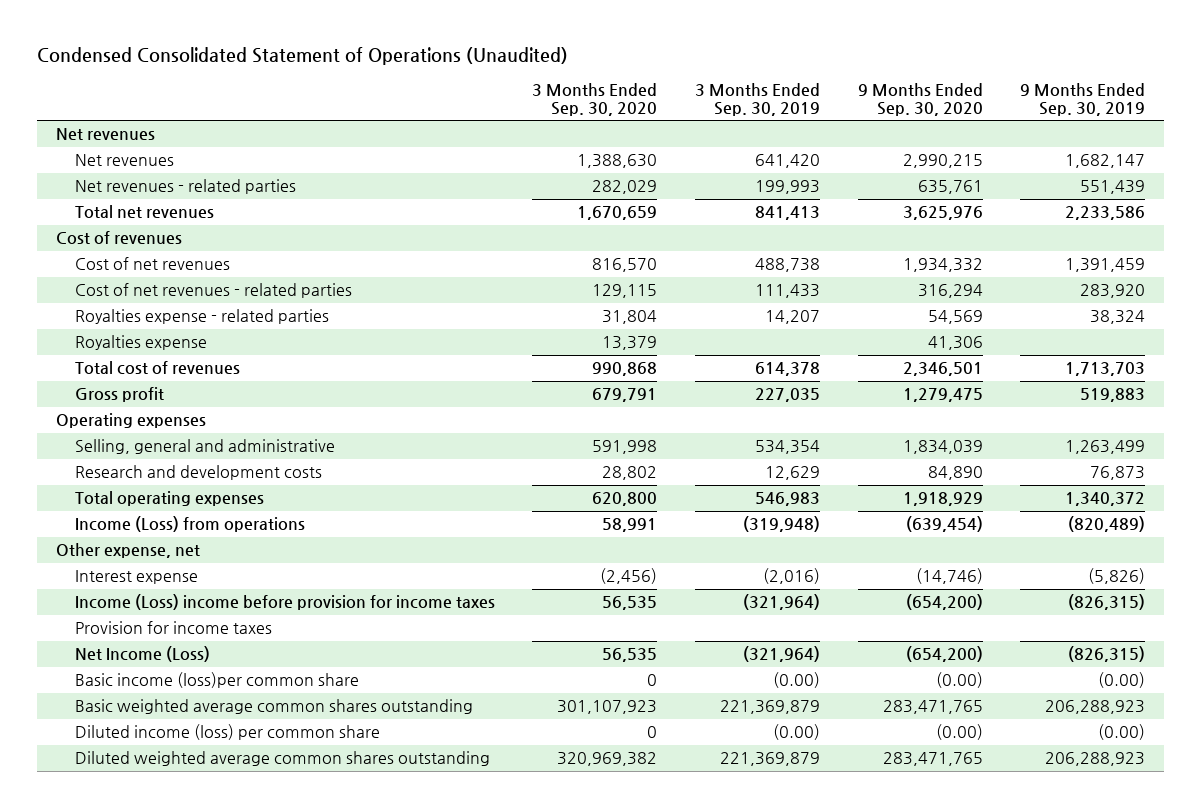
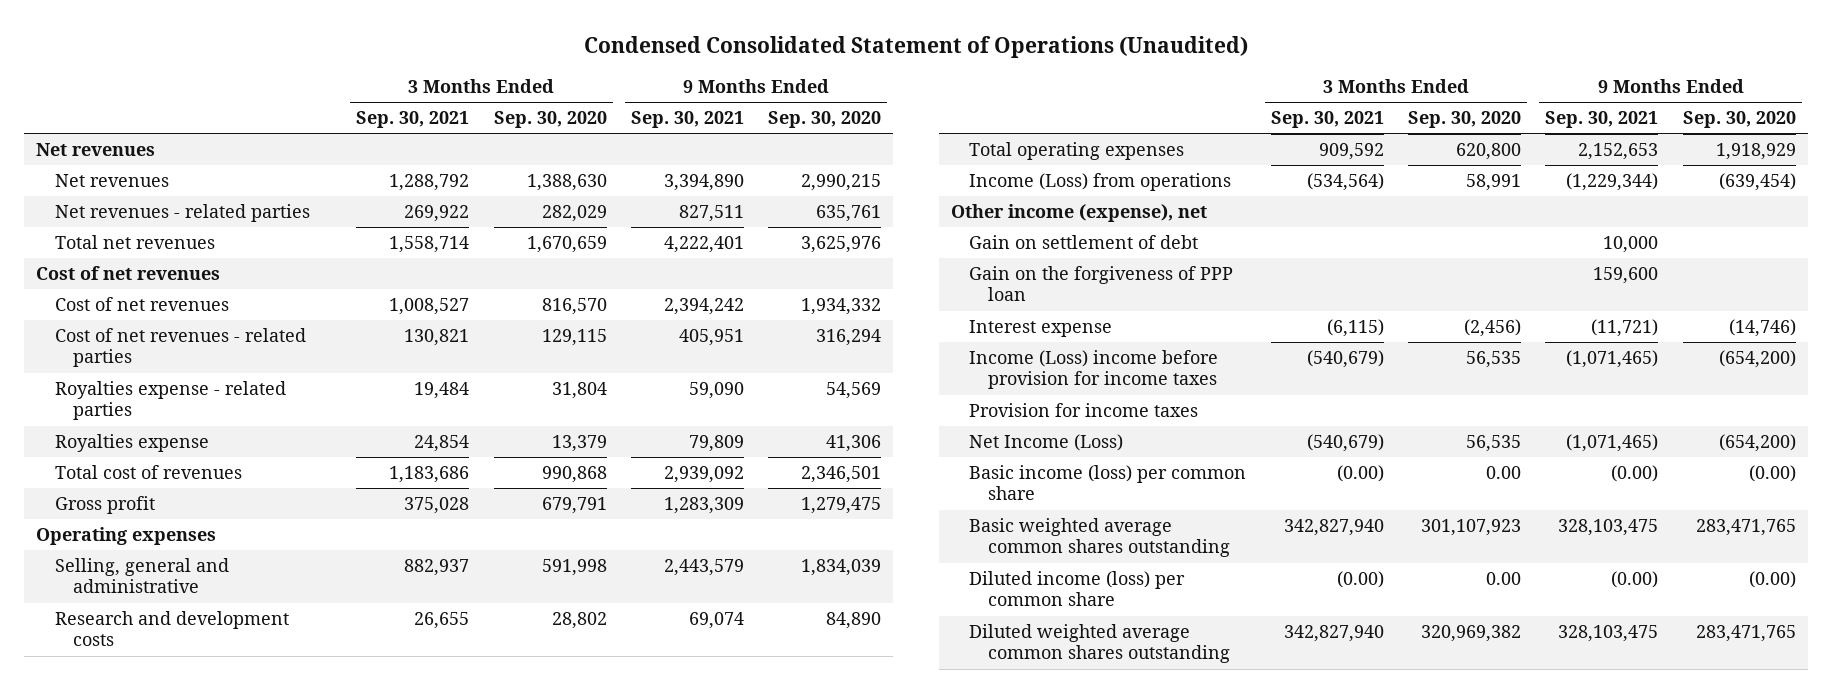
- | 3 Months Ended Sep. 30, 2020 | 3 Months Ended Sep. 30, 2019 | 9 Months Ended Sep. 30, 2020 | 9 Months Ended Sep. 30, 2019
+ | 3 Months Ended Sep. 30, 2021 | 3 Months Ended Sep. 30, 2020 | 9 Months Ended Sep. 30, 2021 | 9 Months Ended Sep. 30, 2020
- Cost of revenues
+ Cost of net revenues
- Other expense, net
+ Other income (expense), net
+ Gain on settlement of debt | | | 10,000 |
+ Gain on the forgiveness of PPP loan | | | 159,600 |
- Basic income (loss)per common share | 0 | (0.00) | (0.00) | (0.00)
+ Basic income (loss) per common share | (0.00) | 0.00 | (0.00) | (0.00)
- Diluted income (loss) per common share | 0 | (0.00) | (0.00) | (0.00)
+ Diluted income (loss) per common share | (0.00) | 0.00 | (0.00) | (0.00)

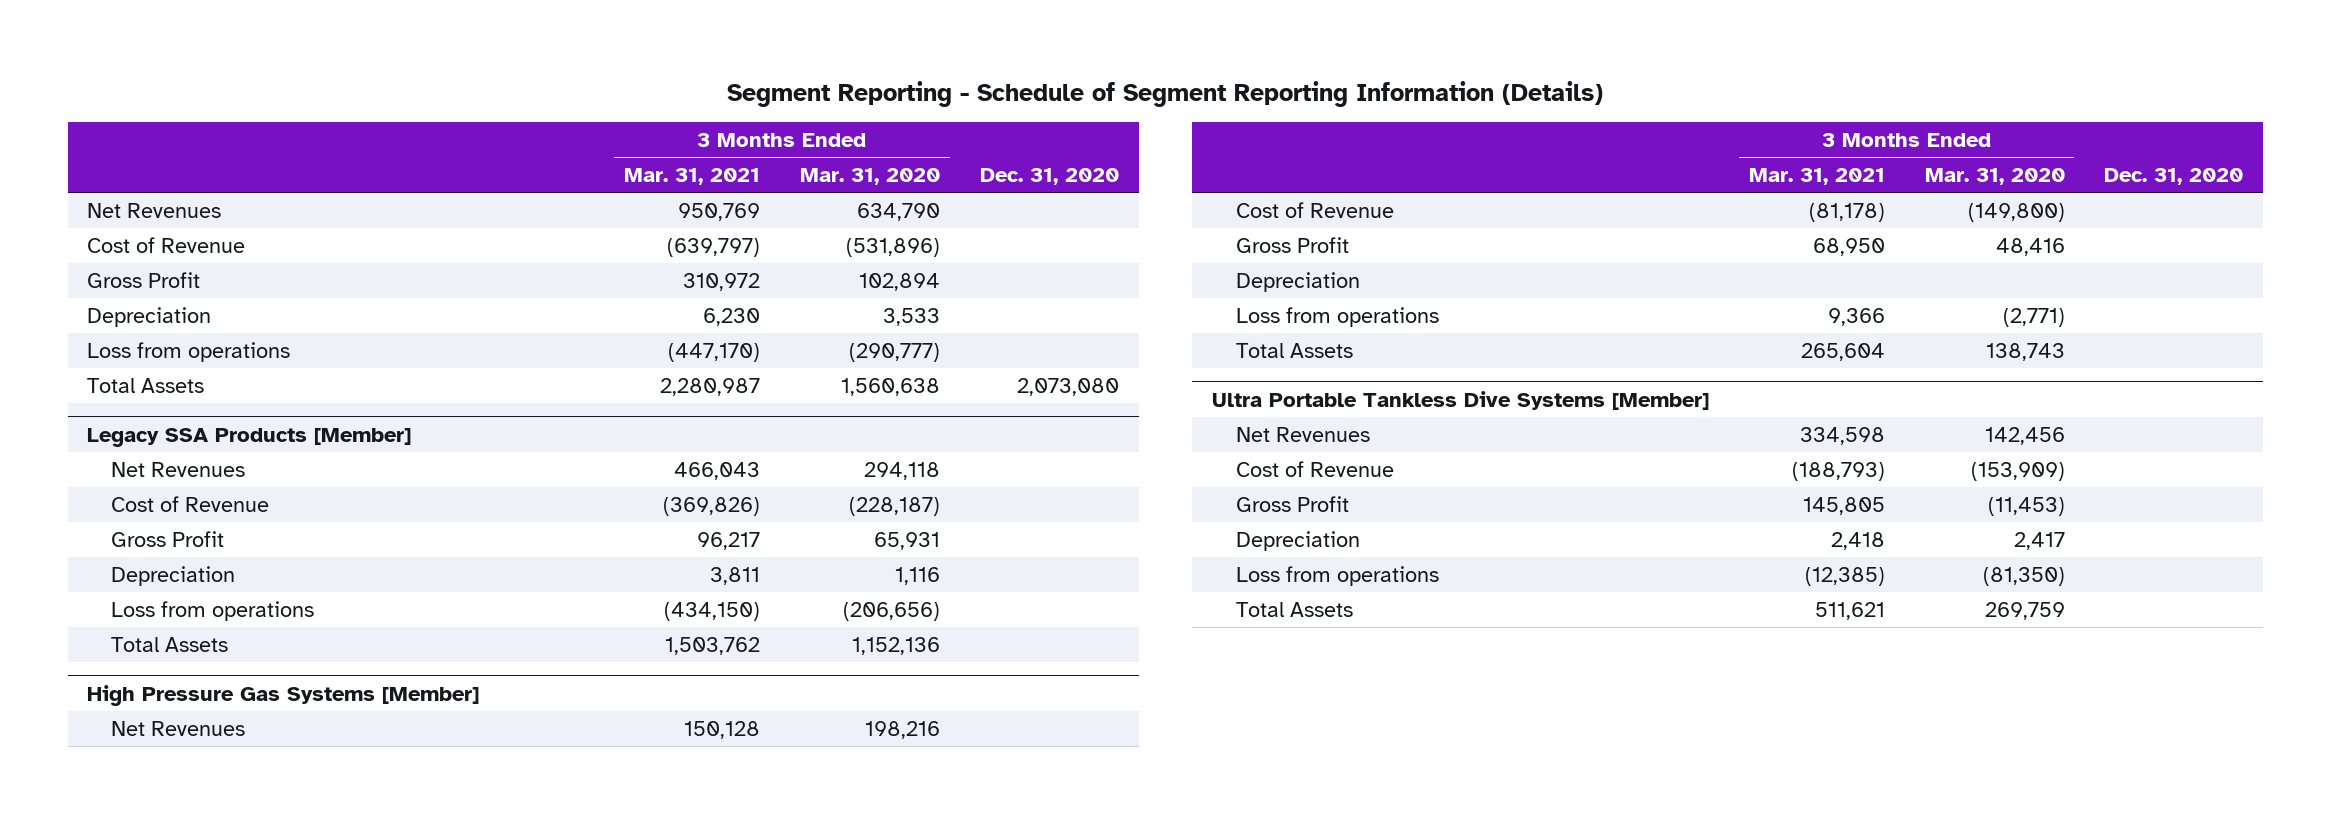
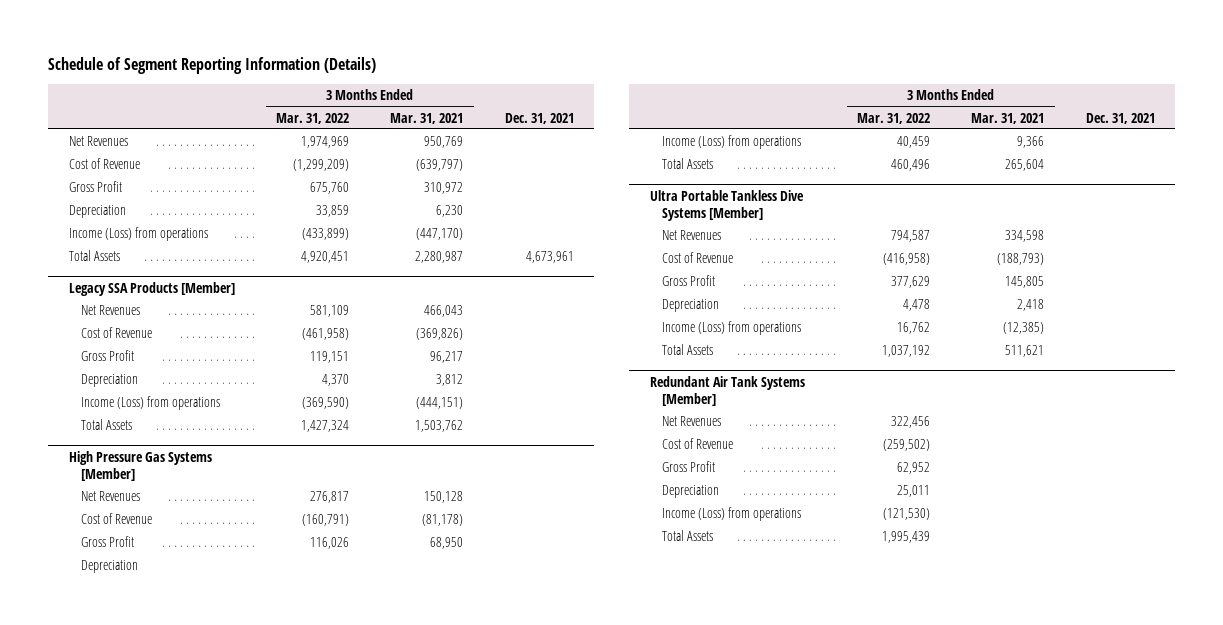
- Segment Reporting - Schedule of Segment Reporting Information (Details)
+ Schedule of Segment Reporting Information (Details)
- | 3 Months Ended Mar. 31, 2021 | 3 Months Ended Mar. 31, 2020 | Dec. 31, 2020
+ | 3 Months Ended Mar. 31, 2022 | 3 Months Ended Mar. 31, 2021 | Dec. 31, 2021
- Loss from operations | (447,170) | (290,777) |
+ Income (Loss) from operations | (433,899) | (447,170) |
@ Legacy SSA Products [Member]
- Depreciation | 3,811 | 1,116 |
- Loss from operations | (434,150) | (206,656) |
+ Depreciation | 4,370 | 3,812 |
+ Income (Loss) from operations | (369,590) | (444,151) |
@ High Pressure Gas Systems [Member]
- Loss from operations | 9,366 | (2,771) |
+ Income (Loss) from operations | 40,459 | 9,366 |
@ Ultra Portable Tankless Dive Systems [Member]
- Loss from operations | (12,385) | (81,350) |
+ Income (Loss) from operations | 16,762 | (12,385) |
+ Redundant Air Tank Systems [Member]
+ Net Revenues | 322,456 | |
+ Cost of Revenue | (259,502) | |
+ Gross Profit | 62,952 | |
+ Depreciation | 25,011 | |
+ Income (Loss) from operations | (121,530) | |
+ Total Assets | 1,995,439 | |

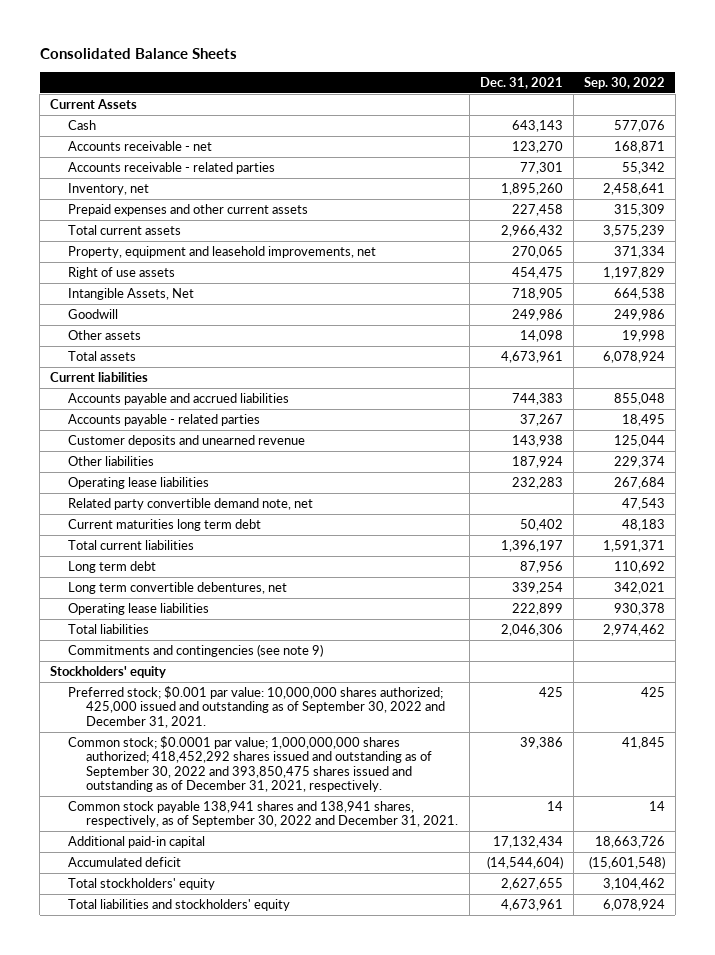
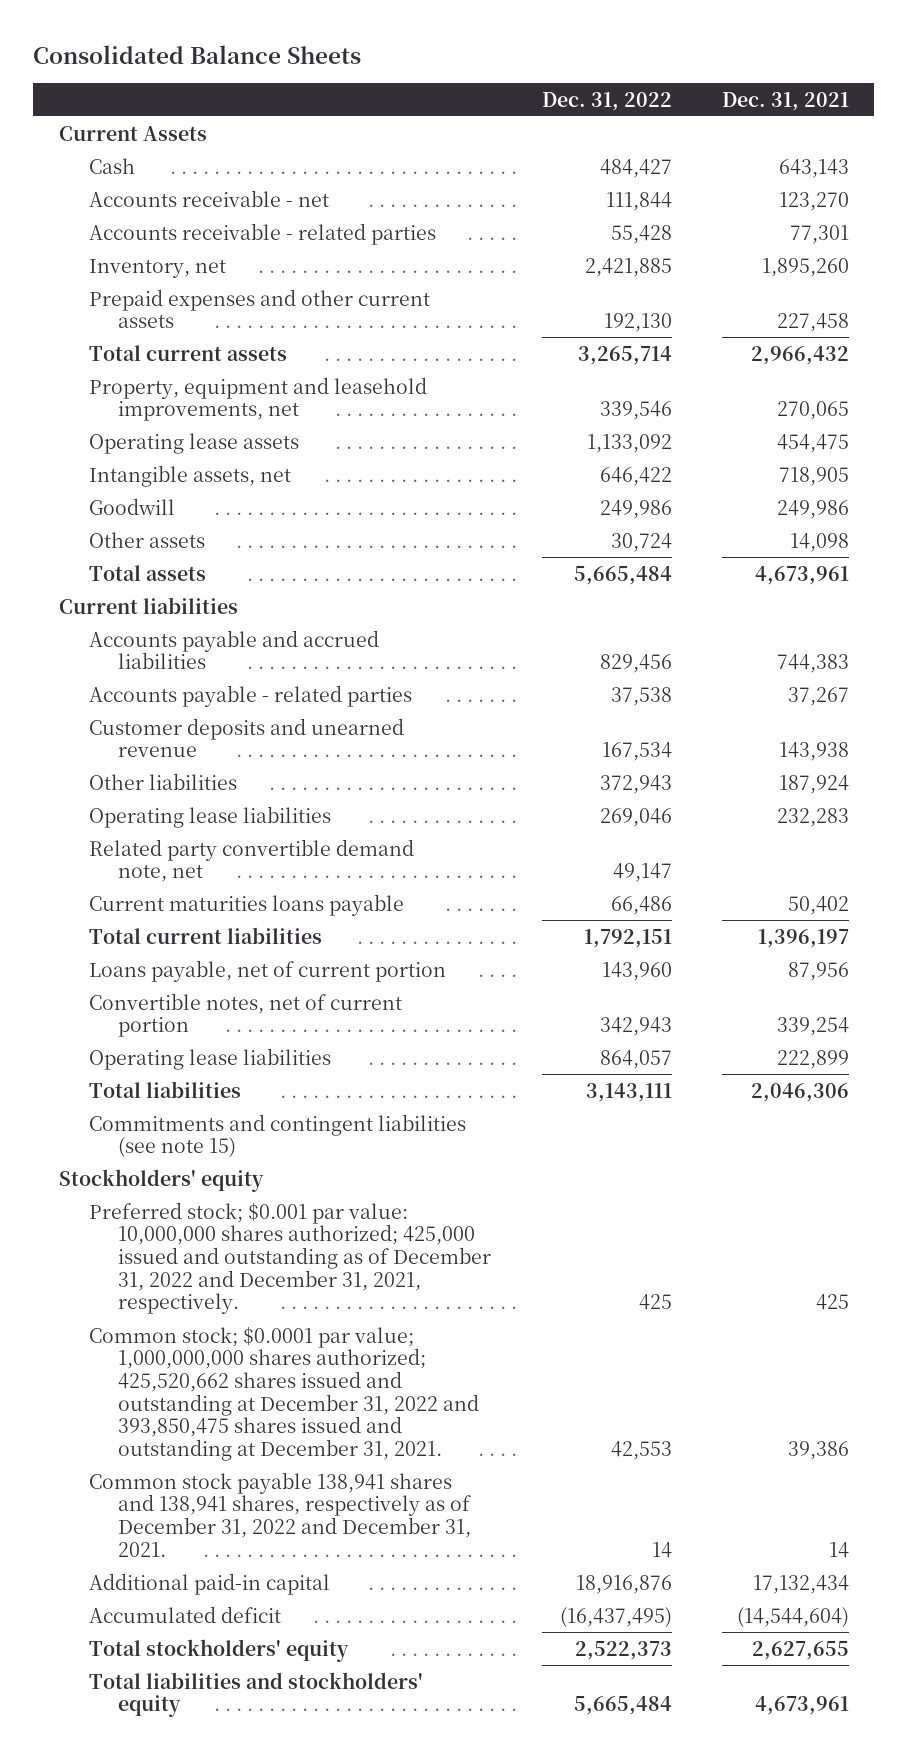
- | Dec. 31, 2021 | Sep. 30, 2022
+ | Dec. 31, 2022 | Dec. 31, 2021
- Right of use assets | 454,475 | 1,197,829
- Intangible Assets, Net | 718,905 | 664,538
+ Operating lease assets | 1,133,092 | 454,475
+ Intangible assets, net | 646,422 | 718,905
- Current maturities long term debt | 50,402 | 48,183
+ Current maturities loans payable | 66,486 | 50,402
- Long term debt | 87,956 | 110,692
- Long term convertible debentures, net | 339,254 | 342,021
+ Loans payable, net of current portion | 143,960 | 87,956
+ Convertible notes, net of current portion | 342,943 | 339,254
- Commitments and contingencies (see note 9)
+ Commitments and contingent liabilities (see note 15)
- Preferred stock; $0.001 par value: 10,000,000 shares authorized; 425,000 issued and outstanding as of September 30, 2022 and December 31, 2021. | 425 | 425
- Common stock; $0.0001 par value; 1,000,000,000 shares authorized; 418,452,292 shares issued and outstanding as of September 30, 2022 and 393,850,475 shares issued and outstanding as of December 31, 2021, respectively. | 39,386 | 41,845
- Common stock payable 138,941 shares and 138,941 shares, respectively, as of September 30, 2022 and December 31, 2021. | 14 | 14
+ Preferred stock; $0.001 par value: 10,000,000 shares authorized; 425,000 issued and outstanding as of December 31, 2022 and December 31, 2021, respectively. | 425 | 425
+ Common stock; $0.0001 par value; 1,000,000,000 shares authorized; 425,520,662 shares issued and outstanding at December 31, 2022 and 393,850,475 shares issued and outstanding at December 31, 2021. | 42,553 | 39,386
+ Common stock payable 138,941 shares and 138,941 shares, respectively as of December 31, 2022 and December 31, 2021. | 14 | 14

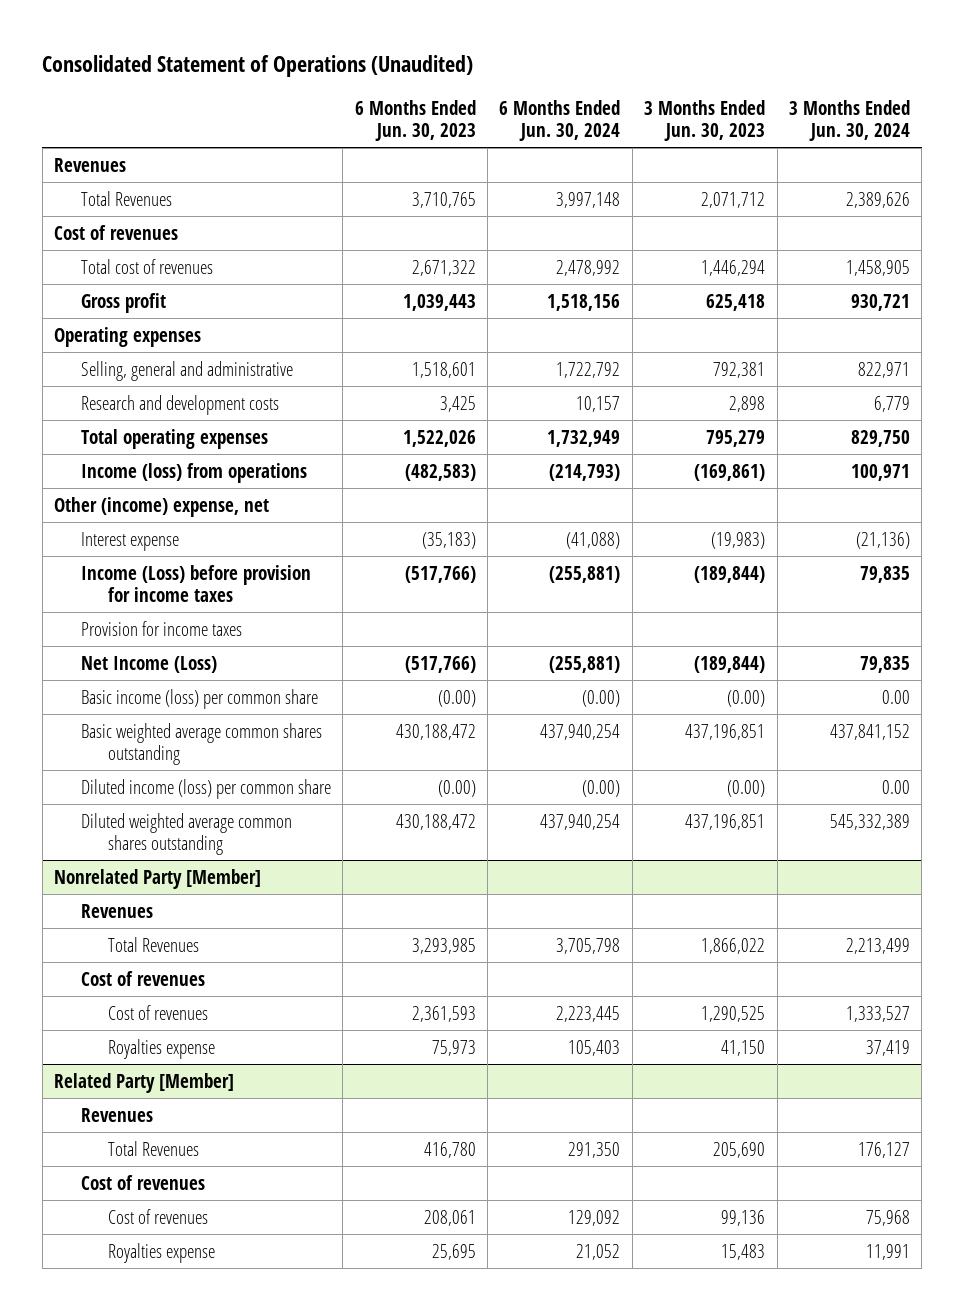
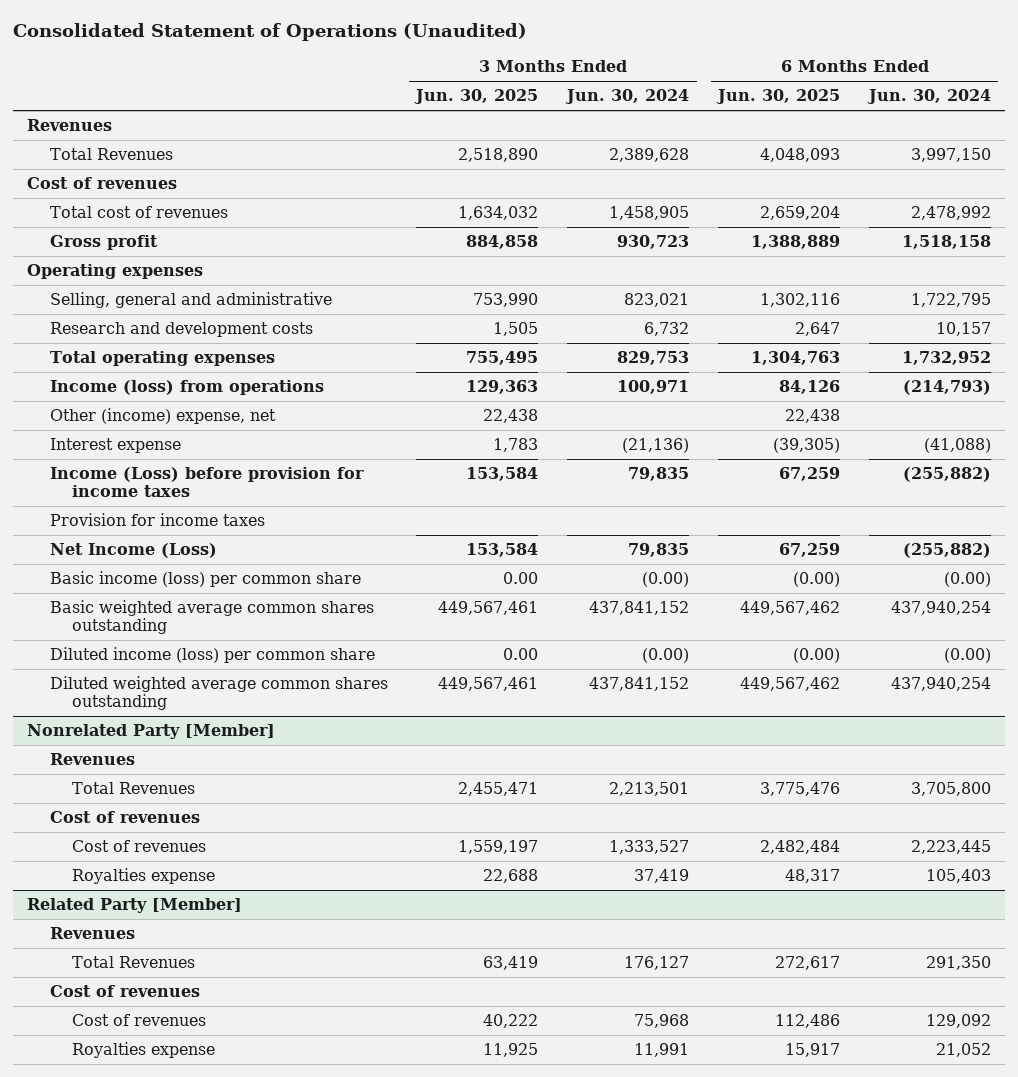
- | 6 Months Ended Jun. 30, 2023 | 6 Months Ended Jun. 30, 2024 | 3 Months Ended Jun. 30, 2023 | 3 Months Ended Jun. 30, 2024
+ | 3 Months Ended Jun. 30, 2025 | 3 Months Ended Jun. 30, 2024 | 6 Months Ended Jun. 30, 2025 | 6 Months Ended Jun. 30, 2024
- Total Revenues | 3,710,765 | 3,997,148 | 2,071,712 | 2,389,626
+ Total Revenues | 2,518,890 | 2,389,628 | 4,048,093 | 3,997,150
- Gross profit | 1,039,443 | 1,518,156 | 625,418 | 930,721
+ Gross profit | 884,858 | 930,723 | 1,388,889 | 1,518,158
- Selling, general and administrative | 1,518,601 | 1,722,792 | 792,381 | 822,971
- Research and development costs | 3,425 | 10,157 | 2,898 | 6,779
- Total operating expenses | 1,522,026 | 1,732,949 | 795,279 | 829,750
+ Selling, general and administrative | 753,990 | 823,021 | 1,302,116 | 1,722,795
+ Research and development costs | 1,505 | 6,732 | 2,647 | 10,157
+ Total operating expenses | 755,495 | 829,753 | 1,304,763 | 1,732,952
- Income (Loss) before provision for income taxes | (517,766) | (255,881) | (189,844) | 79,835
+ Income (Loss) before provision for income taxes | 153,584 | 79,835 | 67,259 | (255,882)
- Net Income (Loss) | (517,766) | (255,881) | (189,844) | 79,835
- Basic income (loss) per common share | (0.00) | (0.00) | (0.00) | 0.00
+ Net Income (Loss) | 153,584 | 79,835 | 67,259 | (255,882)
+ Basic income (loss) per common share | 0.00 | (0.00) | (0.00) | (0.00)
- Diluted income (loss) per common share | (0.00) | (0.00) | (0.00) | 0.00
- Diluted weighted average common shares outstanding | 430,188,472 | 437,940,254 | 437,196,851 | 545,332,389
+ Diluted income (loss) per common share | 0.00 | (0.00) | (0.00) | (0.00)
+ Diluted weighted average common shares outstanding | 449,567,461 | 437,841,152 | 449,567,462 | 437,940,254
@ Nonrelated Party [Member]
- Total Revenues | 3,293,985 | 3,705,798 | 1,866,022 | 2,213,499
+ Total Revenues | 2,455,471 | 2,213,501 | 3,775,476 | 3,705,800

